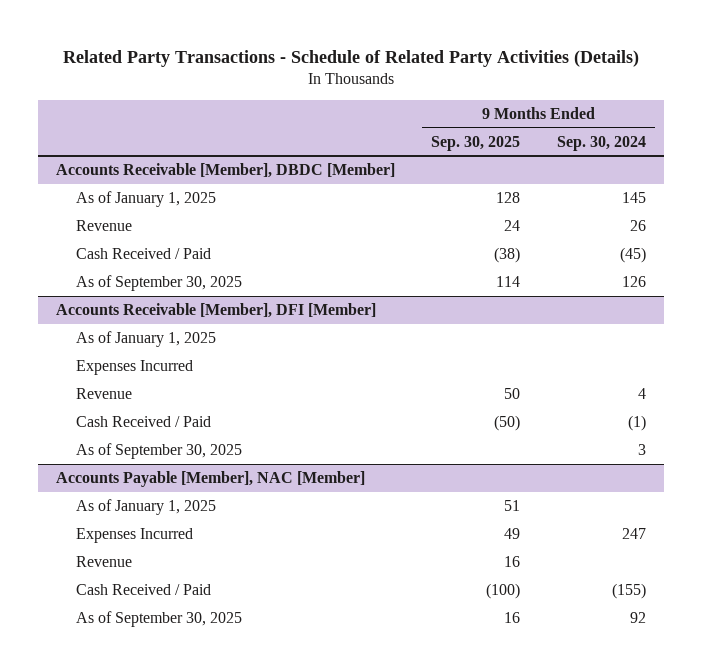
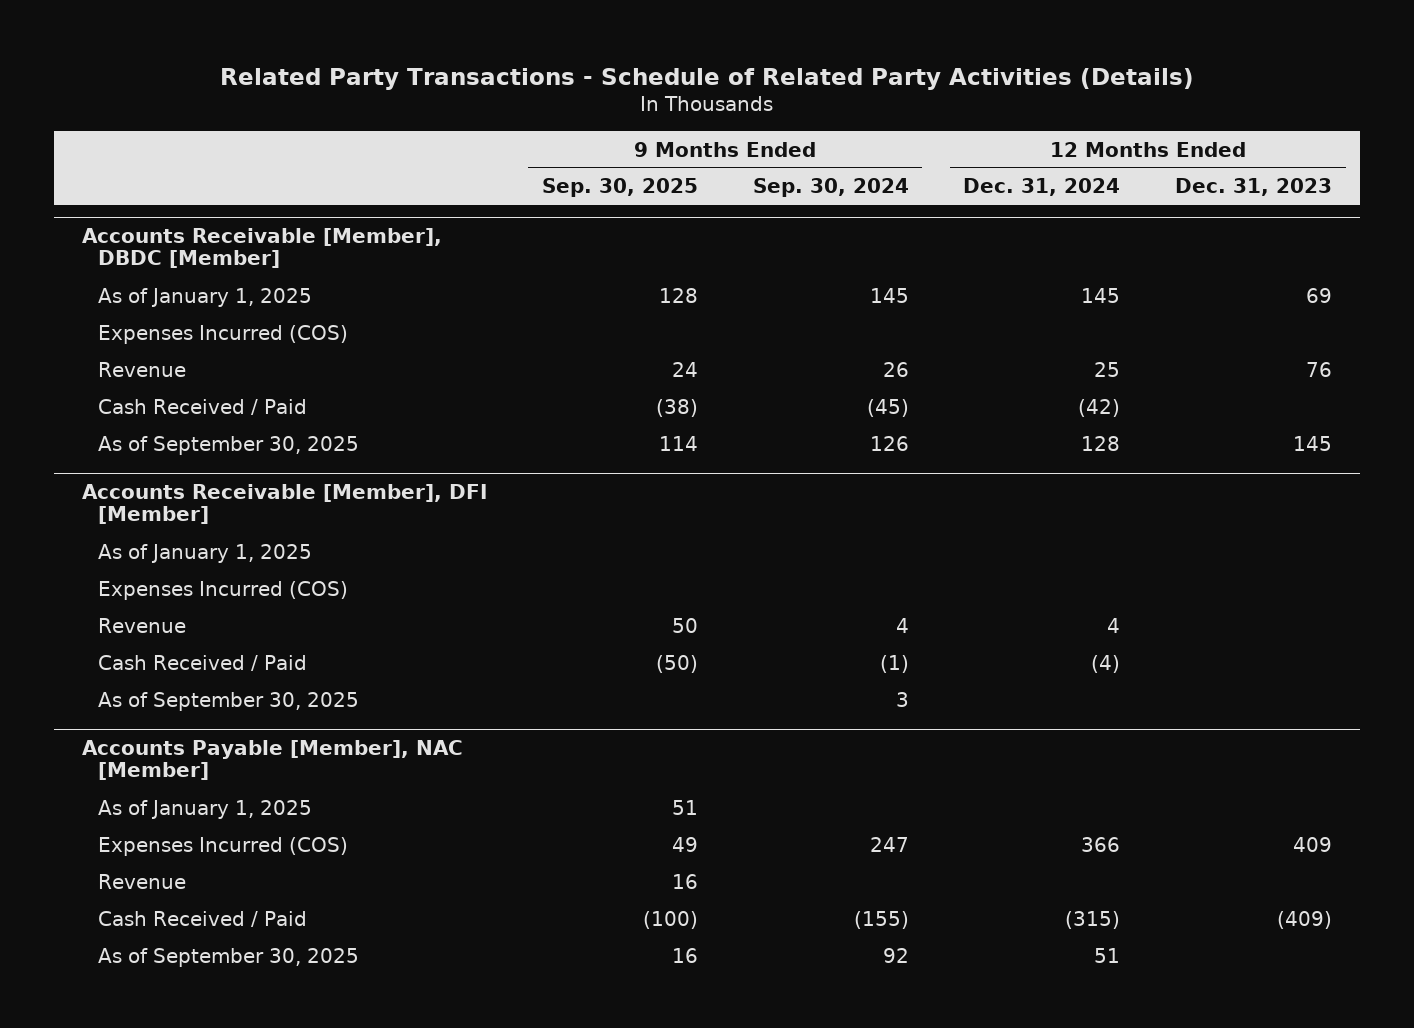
- | 9 Months Ended Sep. 30, 2025 | 9 Months Ended Sep. 30, 2024
+ | 9 Months Ended Sep. 30, 2025 | 9 Months Ended Sep. 30, 2024 | 12 Months Ended Dec. 31, 2024 | 12 Months Ended Dec. 31, 2023
@ Accounts Receivable [Member], DBDC [Member]
+ Expenses Incurred (COS)
@ Accounts Receivable [Member], DFI [Member]
- Expenses Incurred
+ Expenses Incurred (COS)
@ Accounts Payable [Member], NAC [Member]
- Expenses Incurred | 49 | 247
+ Expenses Incurred (COS) | 49 | 247 | 366 | 409

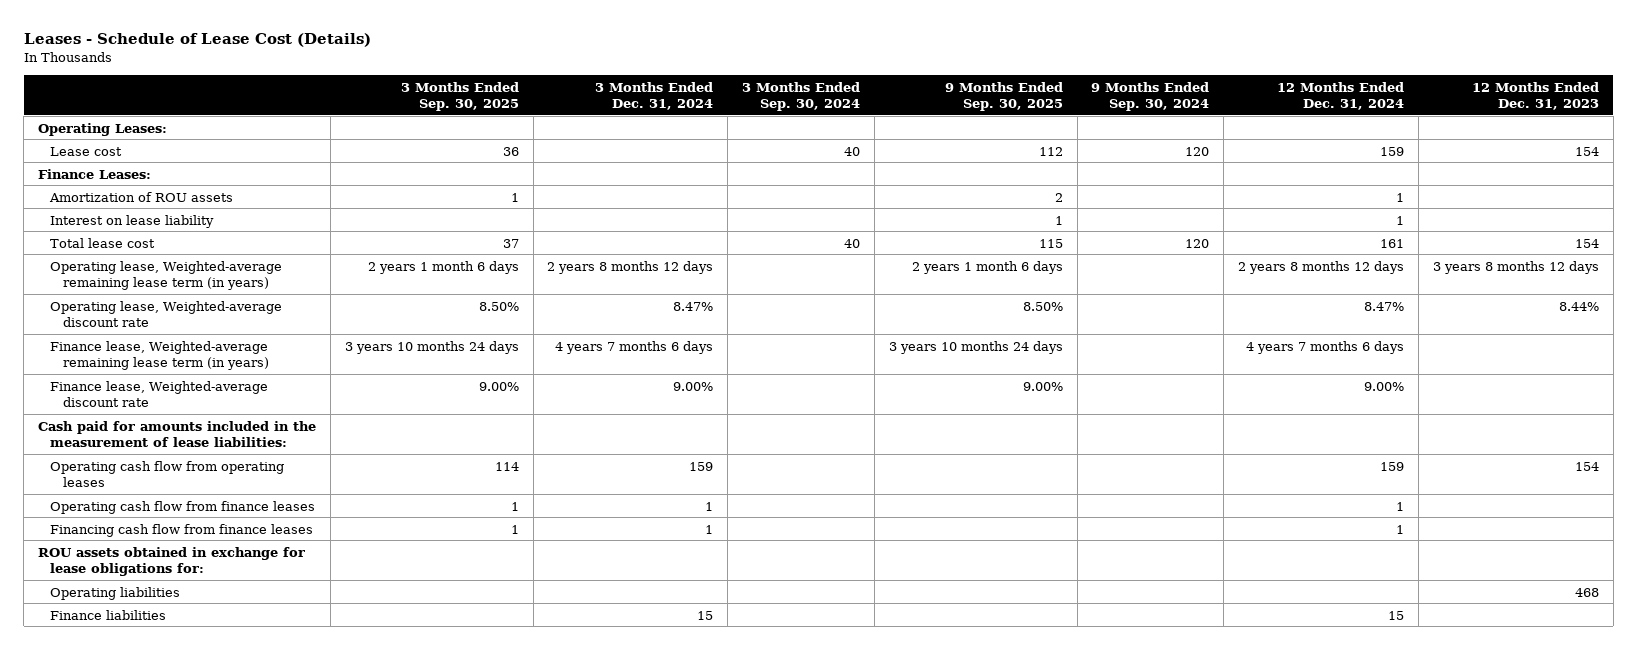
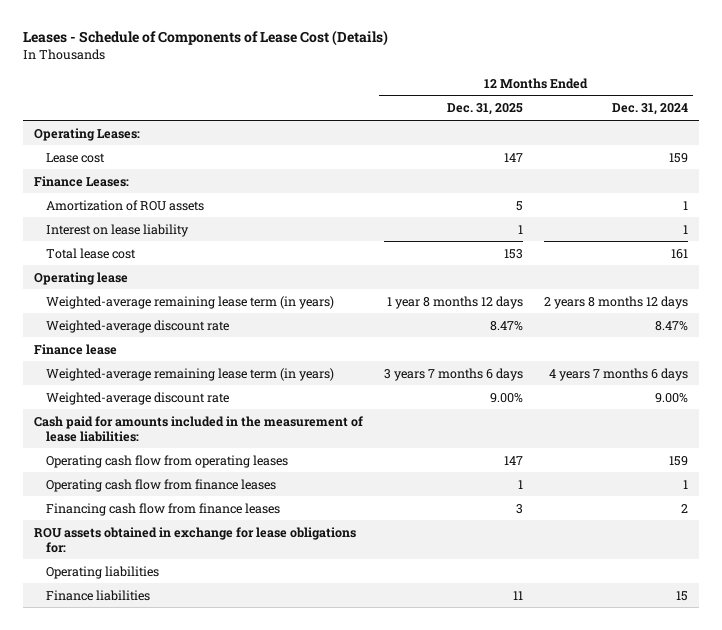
- Leases - Schedule of Lease Cost (Details)
+ Leases - Schedule of Components of Lease Cost (Details)
- | 3 Months Ended Sep. 30, 2025 | 3 Months Ended Dec. 31, 2024 | 3 Months Ended Sep. 30, 2024 | 9 Months Ended Sep. 30, 2025 | 9 Months Ended Sep. 30, 2024 | 12 Months Ended Dec. 31, 2024 | 12 Months Ended Dec. 31, 2023
+ | 12 Months Ended Dec. 31, 2025 | 12 Months Ended Dec. 31, 2024
- Operating lease, Weighted-average remaining lease term (in years) | 2 years 1 month 6 days | 2 years 8 months 12 days | | 2 years 1 month 6 days | | 2 years 8 months 12 days | 3 years 8 months 12 days
- Operating lease, Weighted-average discount rate | 8.50% | 8.47% | | 8.50% | | 8.47% | 8.44%
- Finance lease, Weighted-average remaining lease term (in years) | 3 years 10 months 24 days | 4 years 7 months 6 days | | 3 years 10 months 24 days | | 4 years 7 months 6 days |
- Finance lease, Weighted-average discount rate | 9.00% | 9.00% | | 9.00% | | 9.00% |
+ Operating lease
+ Weighted-average remaining lease term (in years) | 1 year 8 months 12 days | 2 years 8 months 12 days
+ Weighted-average discount rate | 8.47% | 8.47%
+ Finance lease
+ Weighted-average remaining lease term (in years) | 3 years 7 months 6 days | 4 years 7 months 6 days
+ Weighted-average discount rate | 9.00% | 9.00%
- Financing cash flow from finance leases | 1 | 1 | | | | 1 |
+ Financing cash flow from finance leases | 3 | 2

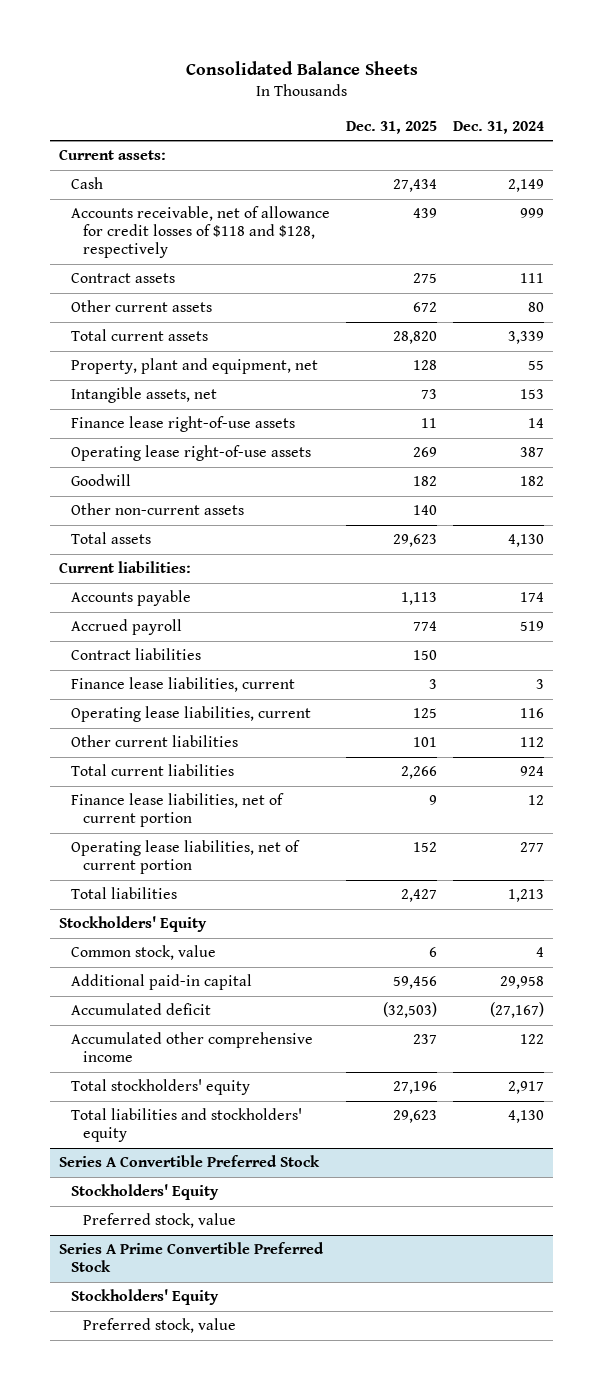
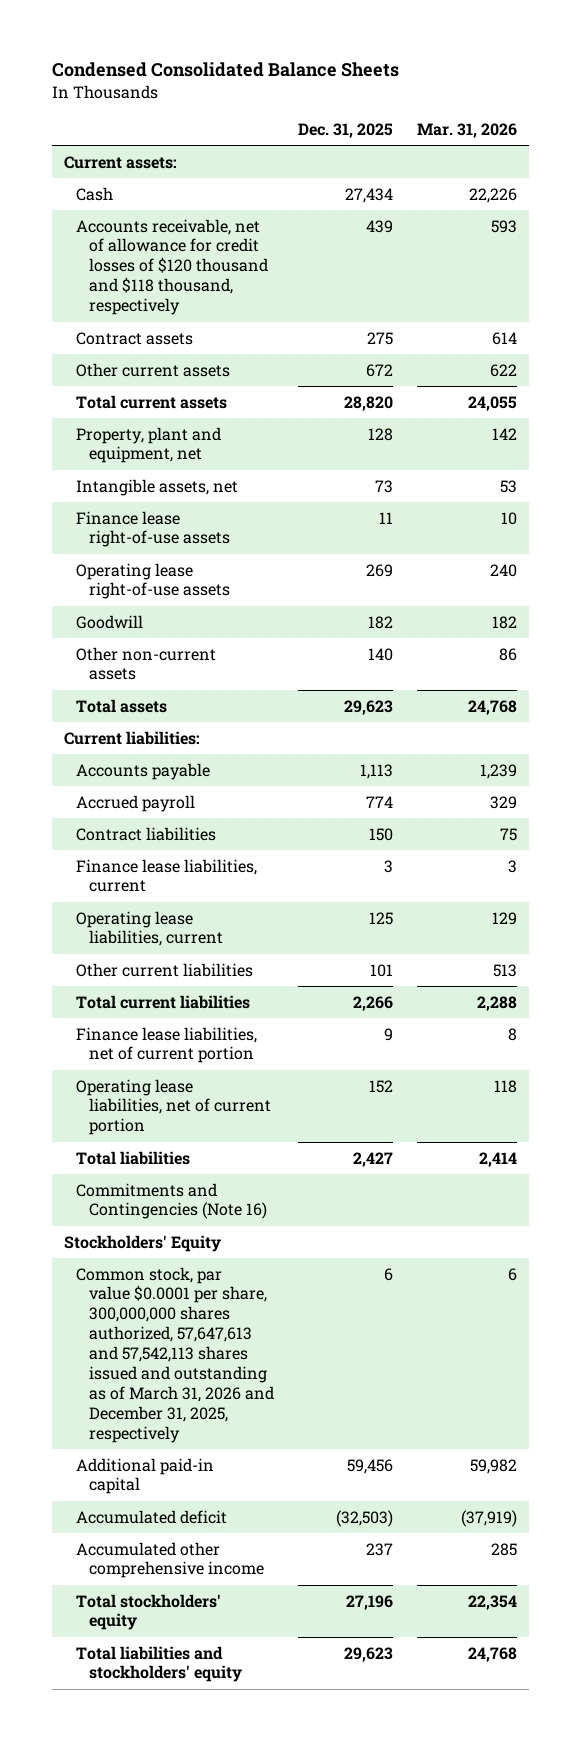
- Consolidated Balance Sheets
+ Condensed Consolidated Balance Sheets
- | Dec. 31, 2025 | Dec. 31, 2024
+ | Dec. 31, 2025 | Mar. 31, 2026
- Accounts receivable, net of allowance for credit losses of $118 and $128, respectively | 439 | 999
+ Accounts receivable, net of allowance for credit losses of $120 thousand and $118 thousand, respectively | 439 | 593
+ Commitments and Contingencies (Note 16)
- Common stock, value | 6 | 4
+ Common stock, par value $0.0001 per share, 300,000,000 shares authorized, 57,647,613 and 57,542,113 shares issued and outstanding as of March 31, 2026 and December 31, 2025, respectively | 6 | 6
- Series A Convertible Preferred Stock
- Stockholders' Equity
- Preferred stock, value
- Series A Prime Convertible Preferred Stock
- Stockholders' Equity
- Preferred stock, value

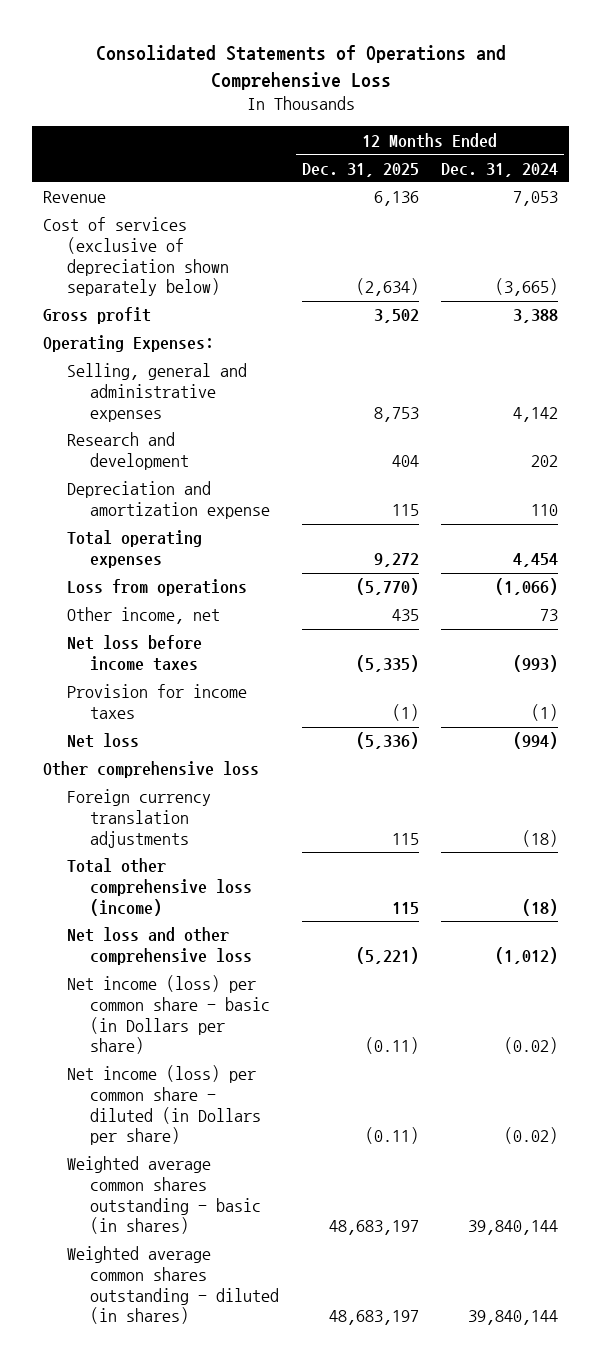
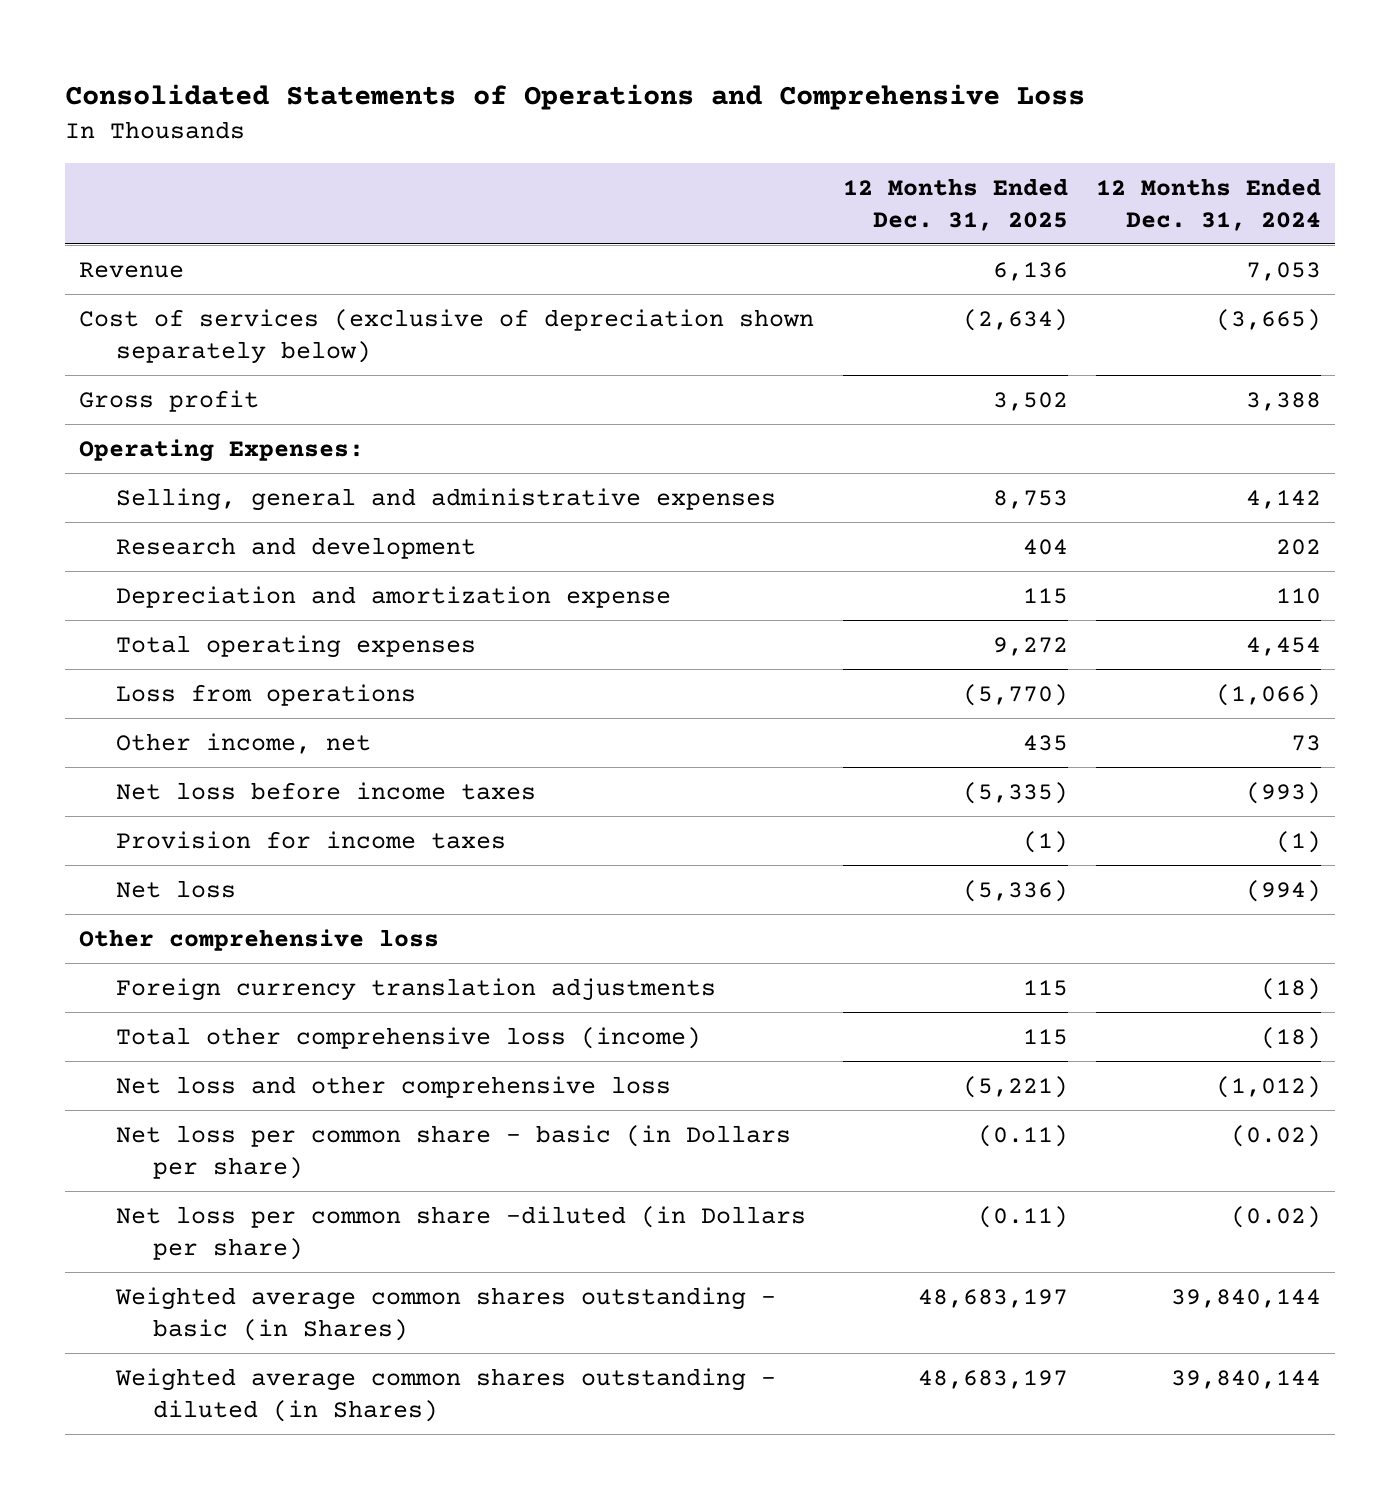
- Net income (loss) per common share - basic (in Dollars per share) | (0.11) | (0.02)
- Net income (loss) per common share - diluted (in Dollars per share) | (0.11) | (0.02)
- Weighted average common shares outstanding - basic (in shares) | 48,683,197 | 39,840,144
- Weighted average common shares outstanding - diluted (in shares) | 48,683,197 | 39,840,144
+ Net loss per common share - basic (in Dollars per share) | (0.11) | (0.02)
+ Net loss per common share -diluted (in Dollars per share) | (0.11) | (0.02)
+ Weighted average common shares outstanding - basic (in Shares) | 48,683,197 | 39,840,144
+ Weighted average common shares outstanding - diluted (in Shares) | 48,683,197 | 39,840,144

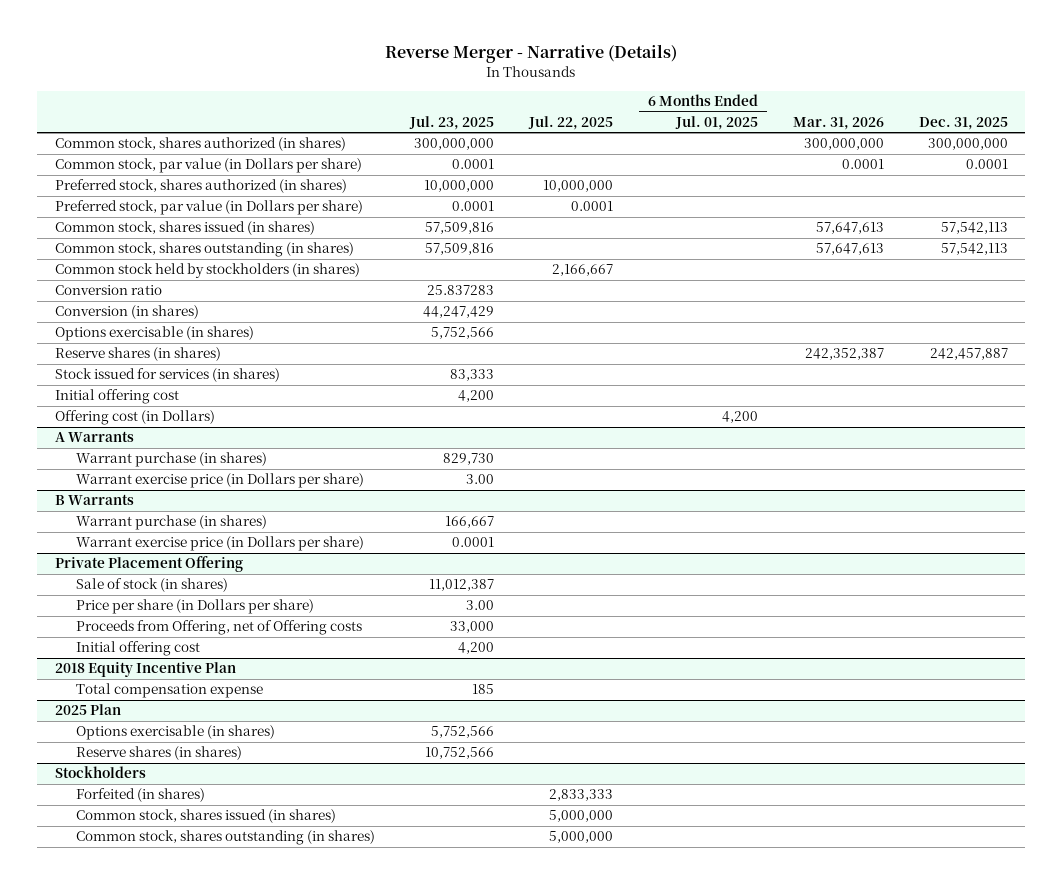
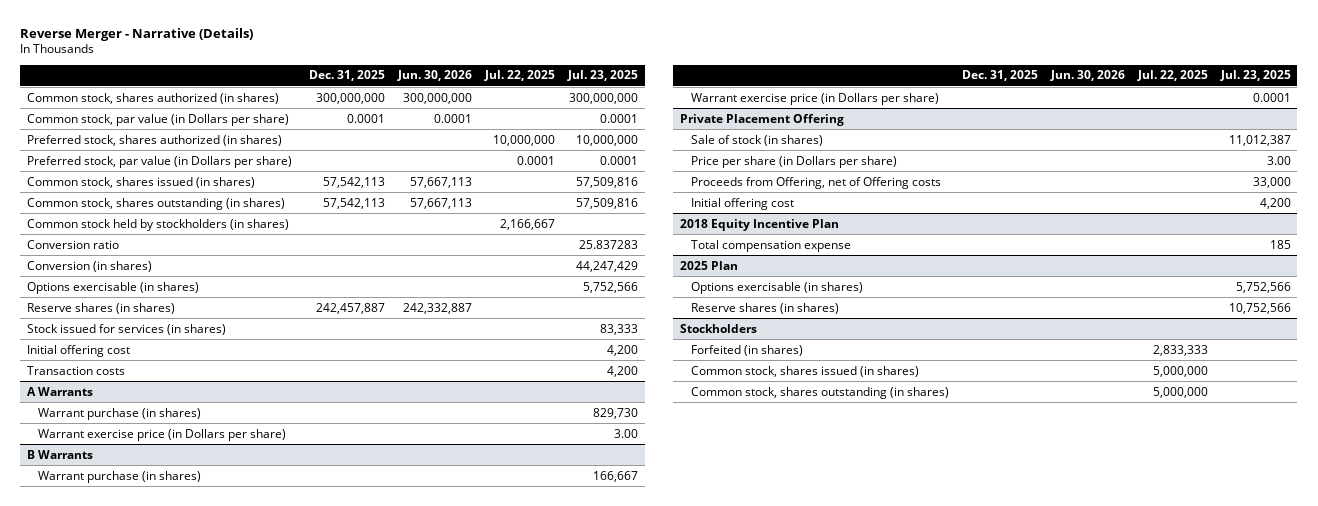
- | Jul. 23, 2025 | Jul. 22, 2025 | 6 Months Ended Jul. 01, 2025 | Mar. 31, 2026 | Dec. 31, 2025
+ | Dec. 31, 2025 | Jun. 30, 2026 | Jul. 22, 2025 | Jul. 23, 2025
- Offering cost (in Dollars) | | | 4,200 | |
+ Transaction costs | | | | 4,200

